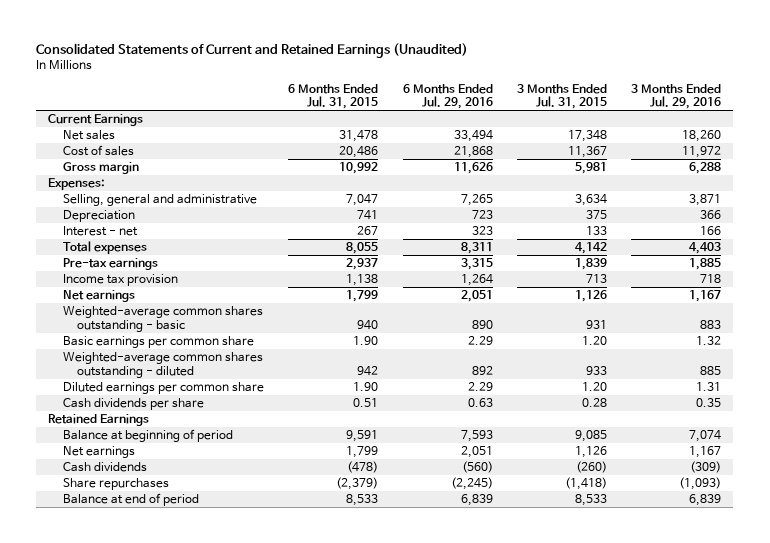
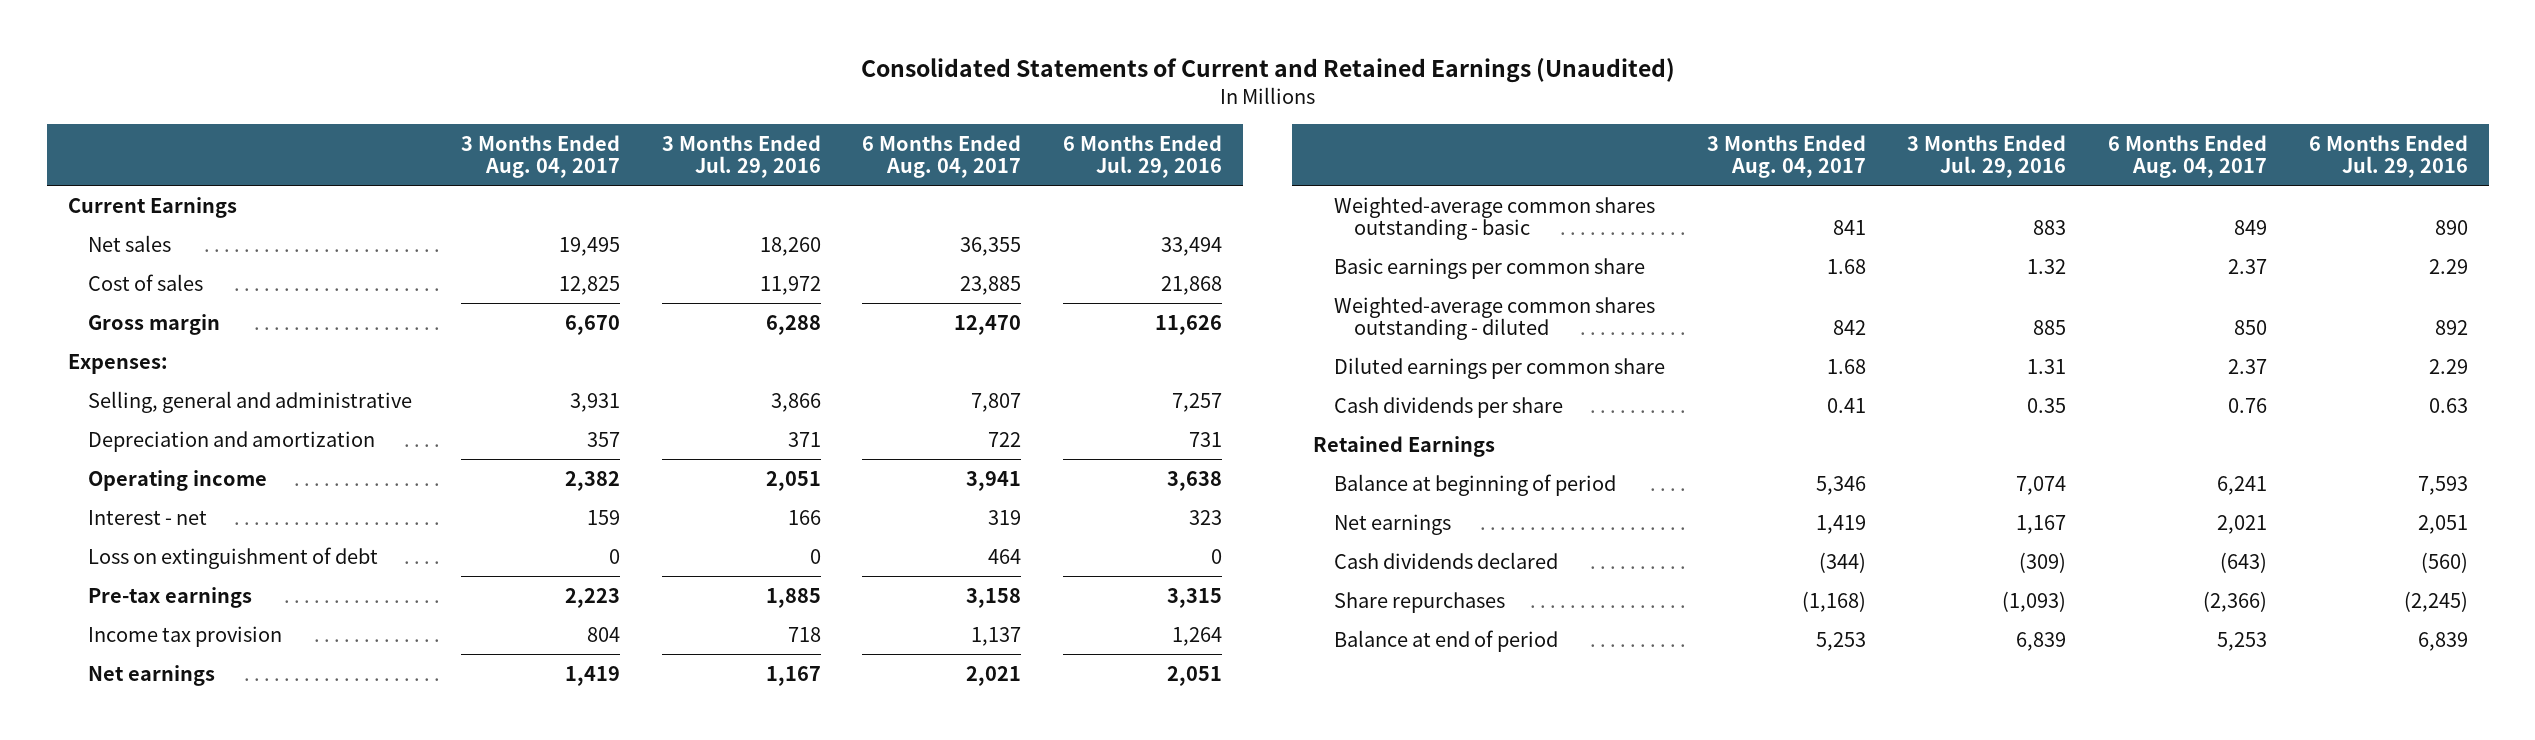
- | 6 Months Ended Jul. 31, 2015 | 6 Months Ended Jul. 29, 2016 | 3 Months Ended Jul. 31, 2015 | 3 Months Ended Jul. 29, 2016
+ | 3 Months Ended Aug. 04, 2017 | 3 Months Ended Jul. 29, 2016 | 6 Months Ended Aug. 04, 2017 | 6 Months Ended Jul. 29, 2016
- Selling, general and administrative | 7,047 | 7,265 | 3,634 | 3,871
- Depreciation | 741 | 723 | 375 | 366
+ Selling, general and administrative | 3,931 | 3,866 | 7,807 | 7,257
+ Depreciation and amortization | 357 | 371 | 722 | 731
+ Operating income | 2,382 | 2,051 | 3,941 | 3,638
- Total expenses | 8,055 | 8,311 | 4,142 | 4,403
+ Loss on extinguishment of debt | 0 | 0 | 464 | 0
- Cash dividends | (478) | (560) | (260) | (309)
+ Cash dividends declared | (344) | (309) | (643) | (560)

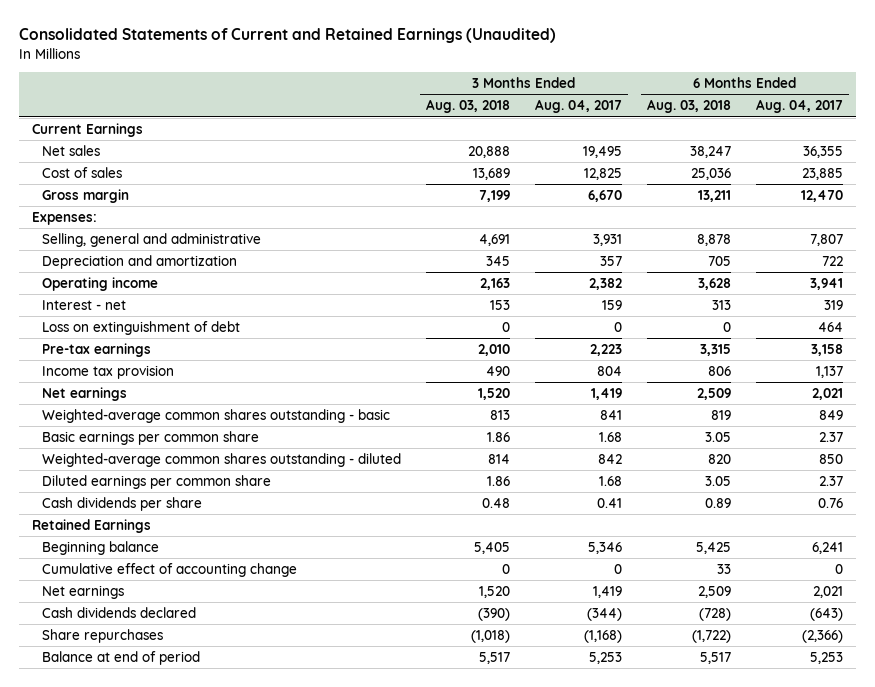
- | 3 Months Ended Aug. 04, 2017 | 3 Months Ended Jul. 29, 2016 | 6 Months Ended Aug. 04, 2017 | 6 Months Ended Jul. 29, 2016
+ | 3 Months Ended Aug. 03, 2018 | 3 Months Ended Aug. 04, 2017 | 6 Months Ended Aug. 03, 2018 | 6 Months Ended Aug. 04, 2017
- Balance at beginning of period | 5,346 | 7,074 | 6,241 | 7,593
+ Beginning balance | 5,405 | 5,346 | 5,425 | 6,241
+ Cumulative effect of accounting change | 0 | 0 | 33 | 0

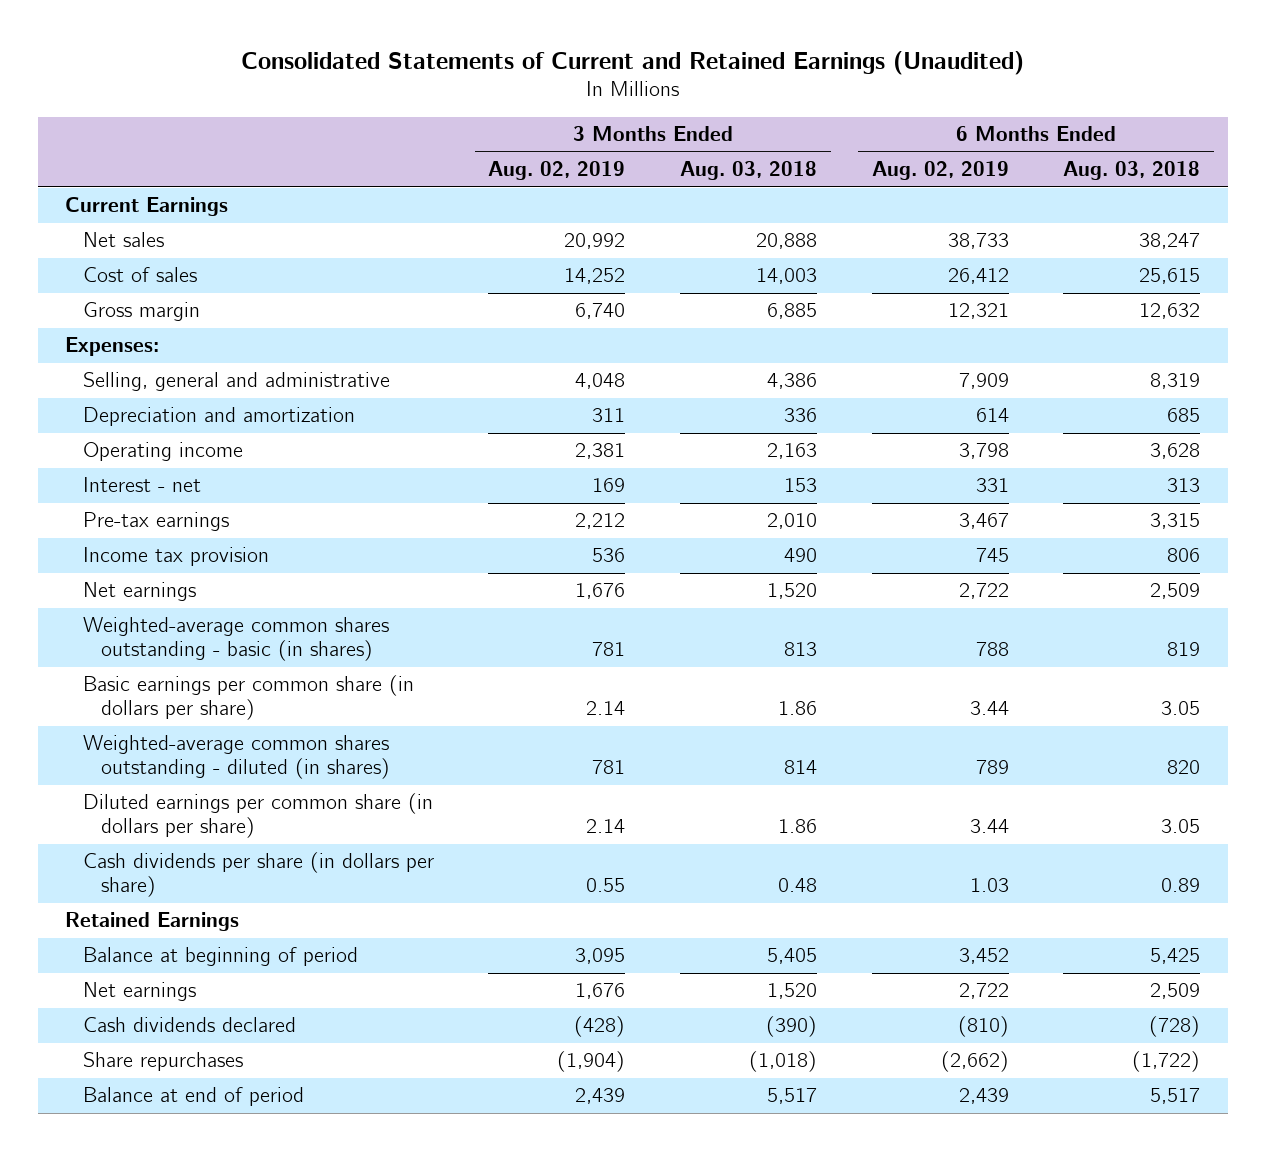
- | 3 Months Ended Aug. 03, 2018 | 3 Months Ended Aug. 04, 2017 | 6 Months Ended Aug. 03, 2018 | 6 Months Ended Aug. 04, 2017
+ | 3 Months Ended Aug. 02, 2019 | 3 Months Ended Aug. 03, 2018 | 6 Months Ended Aug. 02, 2019 | 6 Months Ended Aug. 03, 2018
- Cost of sales | 13,689 | 12,825 | 25,036 | 23,885
- Gross margin | 7,199 | 6,670 | 13,211 | 12,470
+ Cost of sales | 14,252 | 14,003 | 26,412 | 25,615
+ Gross margin | 6,740 | 6,885 | 12,321 | 12,632
- Selling, general and administrative | 4,691 | 3,931 | 8,878 | 7,807
- Depreciation and amortization | 345 | 357 | 705 | 722
+ Selling, general and administrative | 4,048 | 4,386 | 7,909 | 8,319
+ Depreciation and amortization | 311 | 336 | 614 | 685
- Loss on extinguishment of debt | 0 | 0 | 0 | 464
- Weighted-average common shares outstanding - basic | 813 | 841 | 819 | 849
- Basic earnings per common share | 1.86 | 1.68 | 3.05 | 2.37
- Weighted-average common shares outstanding - diluted | 814 | 842 | 820 | 850
- Diluted earnings per common share | 1.86 | 1.68 | 3.05 | 2.37
- Cash dividends per share | 0.48 | 0.41 | 0.89 | 0.76
+ Weighted-average common shares outstanding - basic (in shares) | 781 | 813 | 788 | 819
+ Basic earnings per common share (in dollars per share) | 2.14 | 1.86 | 3.44 | 3.05
+ Weighted-average common shares outstanding - diluted (in shares) | 781 | 814 | 789 | 820
+ Diluted earnings per common share (in dollars per share) | 2.14 | 1.86 | 3.44 | 3.05
+ Cash dividends per share (in dollars per share) | 0.55 | 0.48 | 1.03 | 0.89
- Beginning balance | 5,405 | 5,346 | 5,425 | 6,241
- Cumulative effect of accounting change | 0 | 0 | 33 | 0
+ Balance at beginning of period | 3,095 | 5,405 | 3,452 | 5,425

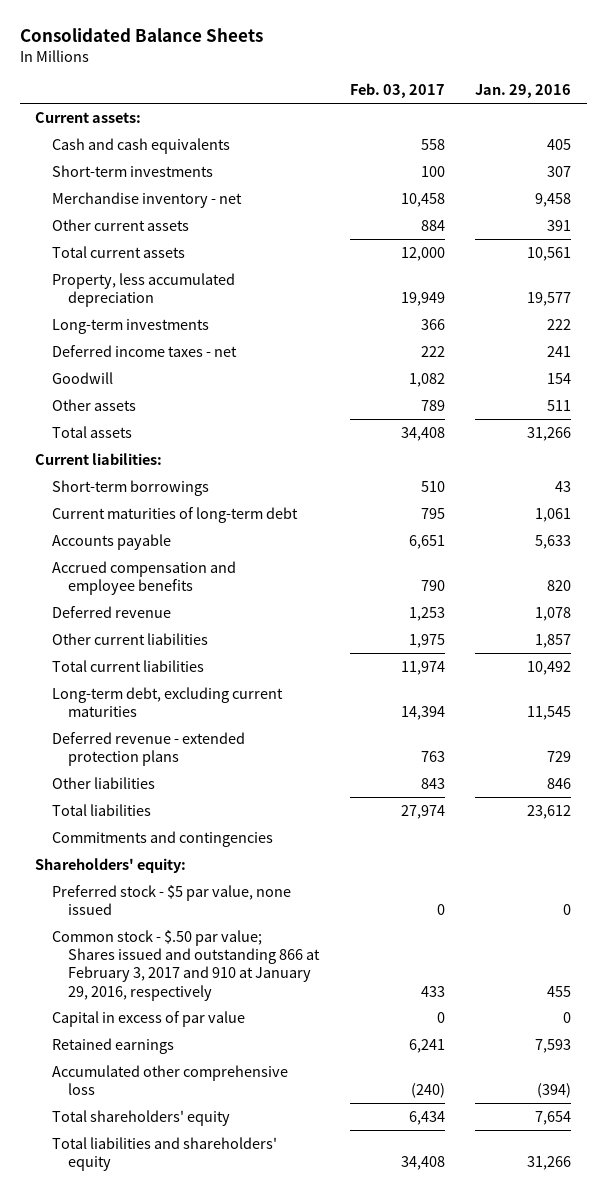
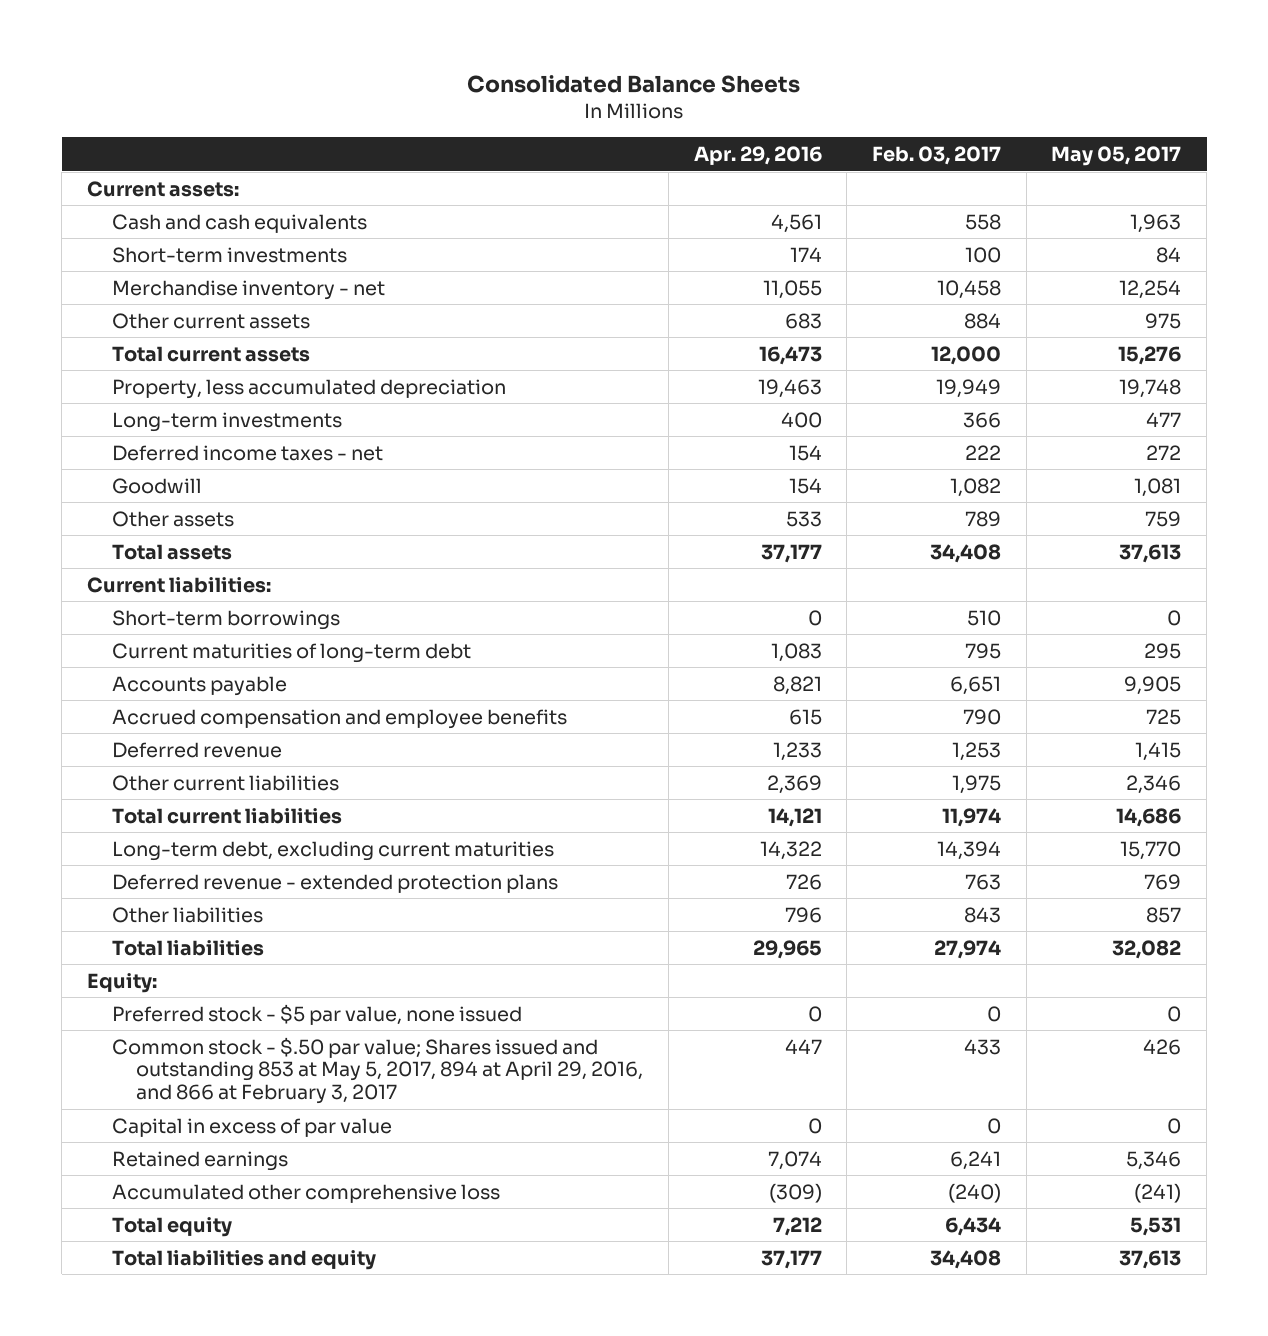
- | Feb. 03, 2017 | Jan. 29, 2016
+ | Apr. 29, 2016 | Feb. 03, 2017 | May 05, 2017
- Commitments and contingencies
- Shareholders' equity:
+ Equity:
- Common stock - $.50 par value; Shares issued and outstanding 866 at February 3, 2017 and 910 at January 29, 2016, respectively | 433 | 455
+ Common stock - $.50 par value; Shares issued and outstanding 853 at May 5, 2017, 894 at April 29, 2016, and 866 at February 3, 2017 | 447 | 433 | 426
- Total shareholders' equity | 6,434 | 7,654
- Total liabilities and shareholders' equity | 34,408 | 31,266
+ Total equity | 7,212 | 6,434 | 5,531
+ Total liabilities and equity | 37,177 | 34,408 | 37,613

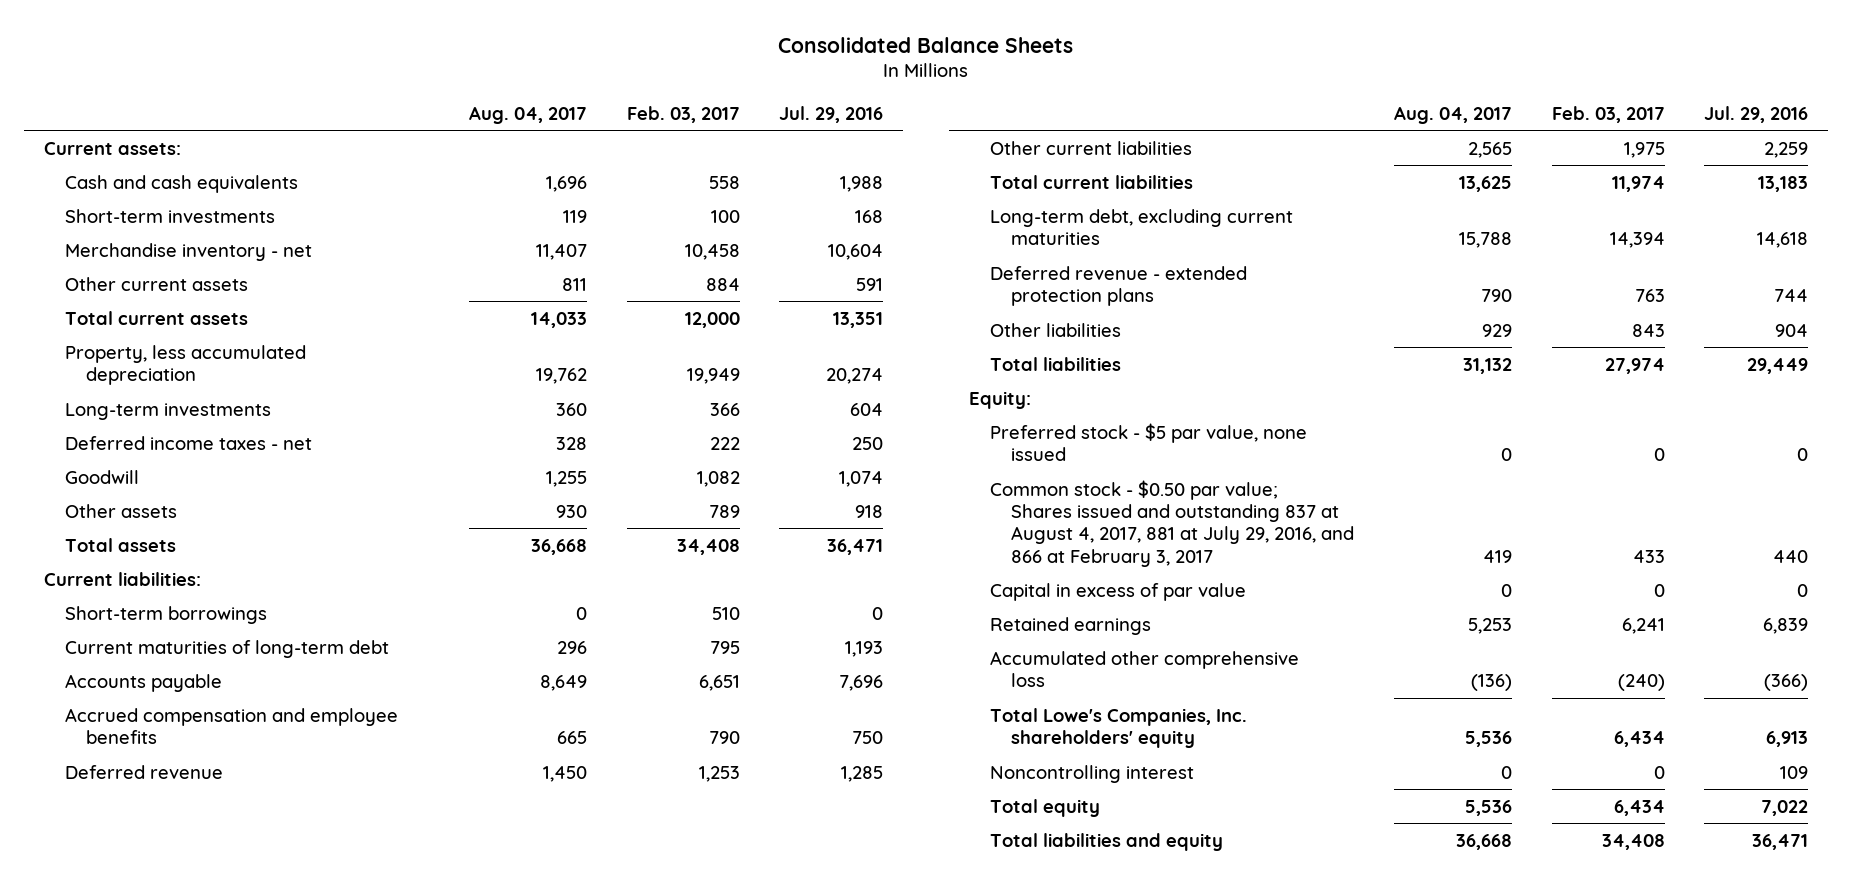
- | Apr. 29, 2016 | Feb. 03, 2017 | May 05, 2017
+ | Aug. 04, 2017 | Feb. 03, 2017 | Jul. 29, 2016
- Common stock - $.50 par value; Shares issued and outstanding 853 at May 5, 2017, 894 at April 29, 2016, and 866 at February 3, 2017 | 447 | 433 | 426
+ Common stock - $0.50 par value; Shares issued and outstanding 837 at August 4, 2017, 881 at July 29, 2016, and 866 at February 3, 2017 | 419 | 433 | 440
+ Total Lowe's Companies, Inc. shareholders' equity | 5,536 | 6,434 | 6,913
+ Noncontrolling interest | 0 | 0 | 109

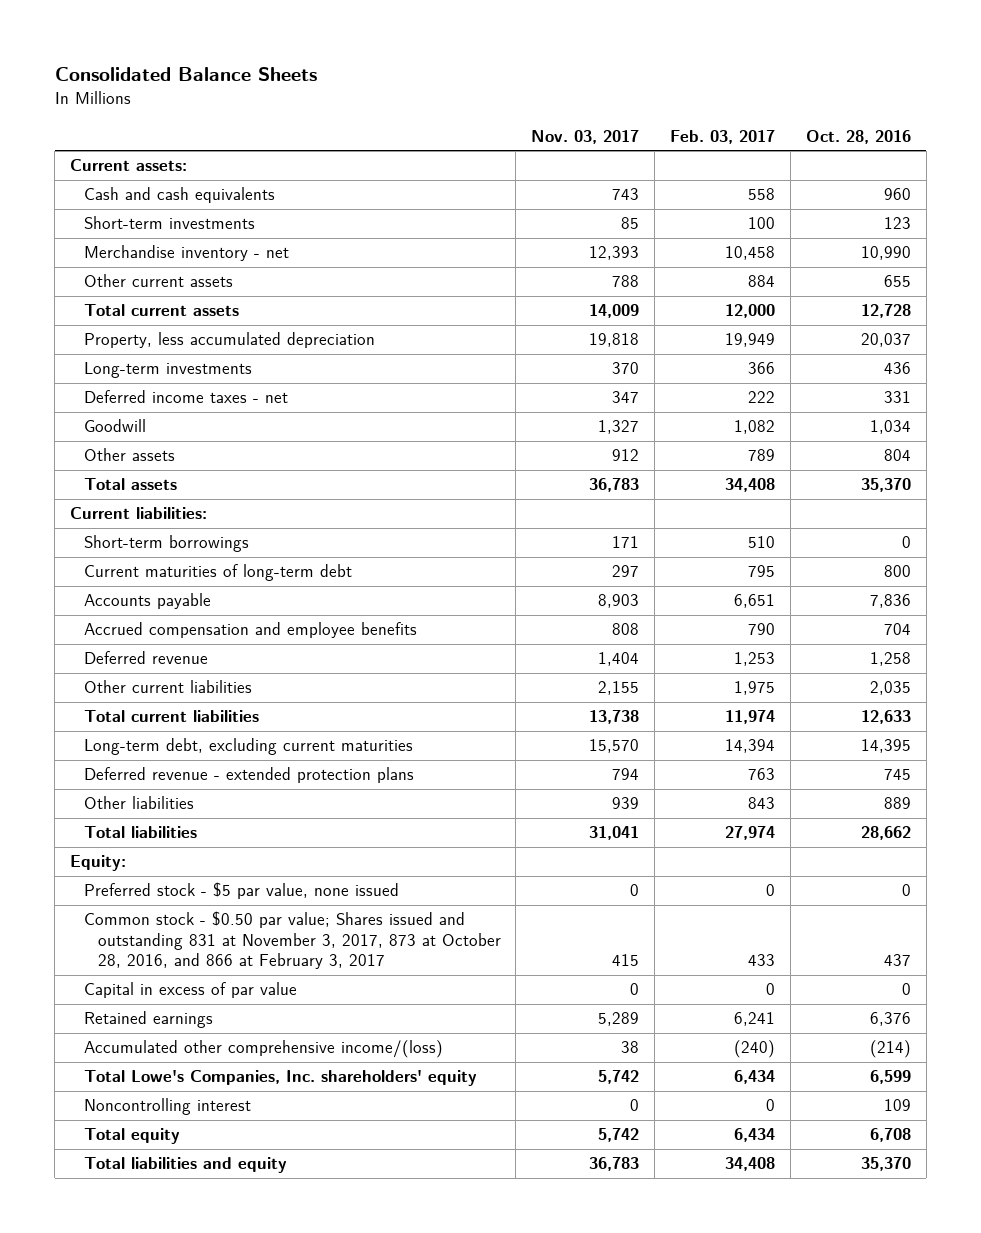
- | Aug. 04, 2017 | Feb. 03, 2017 | Jul. 29, 2016
+ | Nov. 03, 2017 | Feb. 03, 2017 | Oct. 28, 2016
- Common stock - $0.50 par value; Shares issued and outstanding 837 at August 4, 2017, 881 at July 29, 2016, and 866 at February 3, 2017 | 419 | 433 | 440
+ Common stock - $0.50 par value; Shares issued and outstanding 831 at November 3, 2017, 873 at October 28, 2016, and 866 at February 3, 2017 | 415 | 433 | 437
- Accumulated other comprehensive loss | (136) | (240) | (366)
+ Accumulated other comprehensive income/(loss) | 38 | (240) | (214)

